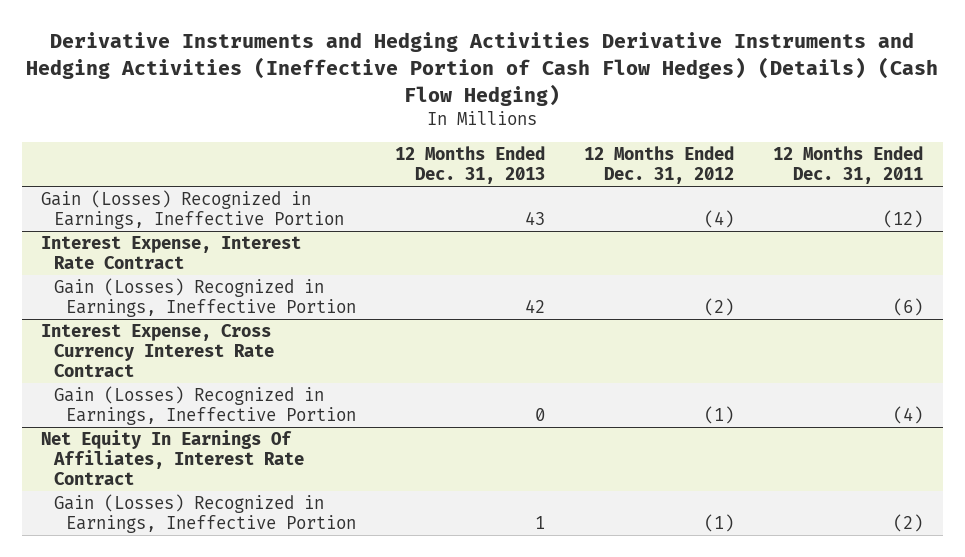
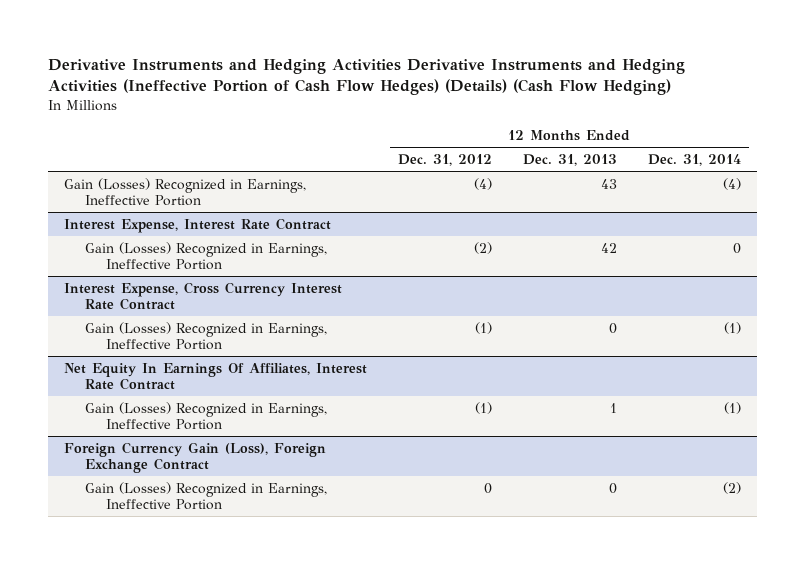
- | 12 Months Ended Dec. 31, 2013 | 12 Months Ended Dec. 31, 2012 | 12 Months Ended Dec. 31, 2011
+ | 12 Months Ended Dec. 31, 2012 | 12 Months Ended Dec. 31, 2013 | 12 Months Ended Dec. 31, 2014
+ Foreign Currency Gain (Loss), Foreign Exchange Contract
+ Gain (Losses) Recognized in Earnings, Ineffective Portion | 0 | 0 | (2)

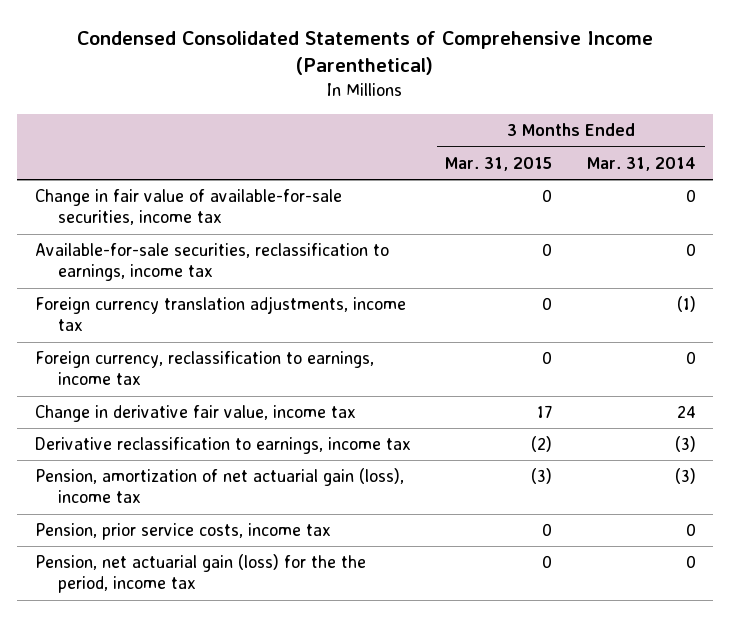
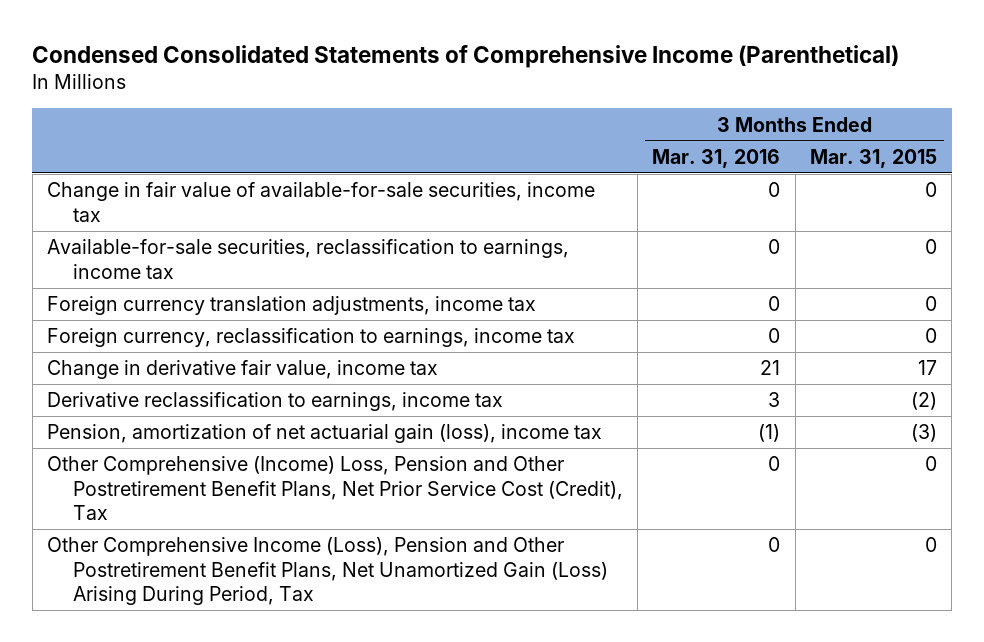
- | 3 Months Ended Mar. 31, 2015 | 3 Months Ended Mar. 31, 2014
+ | 3 Months Ended Mar. 31, 2016 | 3 Months Ended Mar. 31, 2015
- Pension, prior service costs, income tax | 0 | 0
- Pension, net actuarial gain (loss) for the the period, income tax | 0 | 0
+ Other Comprehensive (Income) Loss, Pension and Other Postretirement Benefit Plans, Net Prior Service Cost (Credit), Tax | 0 | 0
+ Other Comprehensive Income (Loss), Pension and Other Postretirement Benefit Plans, Net Unamortized Gain (Loss) Arising During Period, Tax | 0 | 0

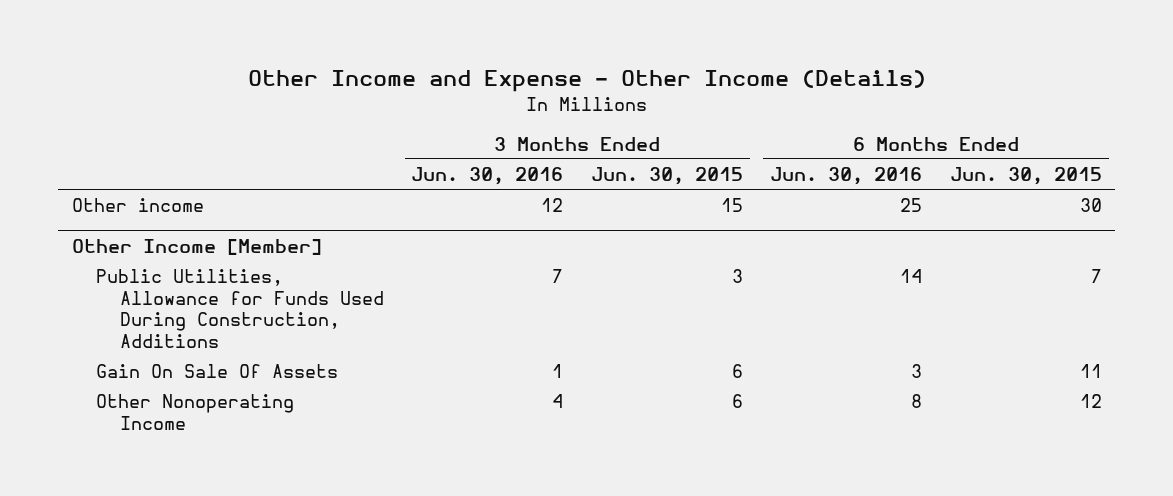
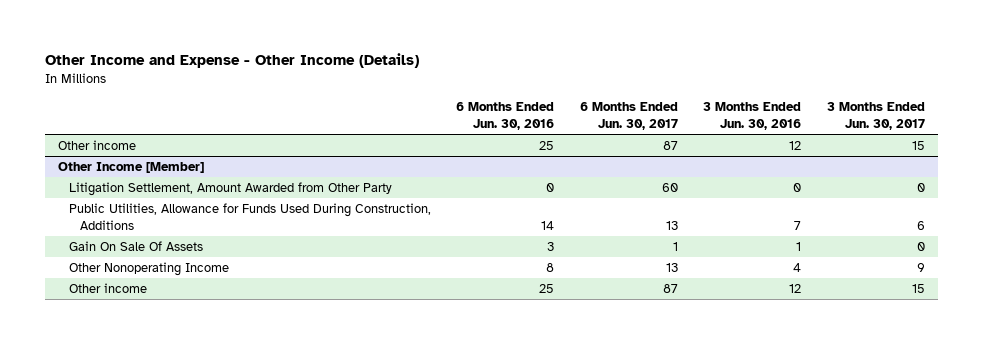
- | 3 Months Ended Jun. 30, 2016 | 3 Months Ended Jun. 30, 2015 | 6 Months Ended Jun. 30, 2016 | 6 Months Ended Jun. 30, 2015
+ | 6 Months Ended Jun. 30, 2016 | 6 Months Ended Jun. 30, 2017 | 3 Months Ended Jun. 30, 2016 | 3 Months Ended Jun. 30, 2017
@ Other Income [Member]
+ Litigation Settlement, Amount Awarded from Other Party | 0 | 60 | 0 | 0
+ Other income | 25 | 87 | 12 | 15

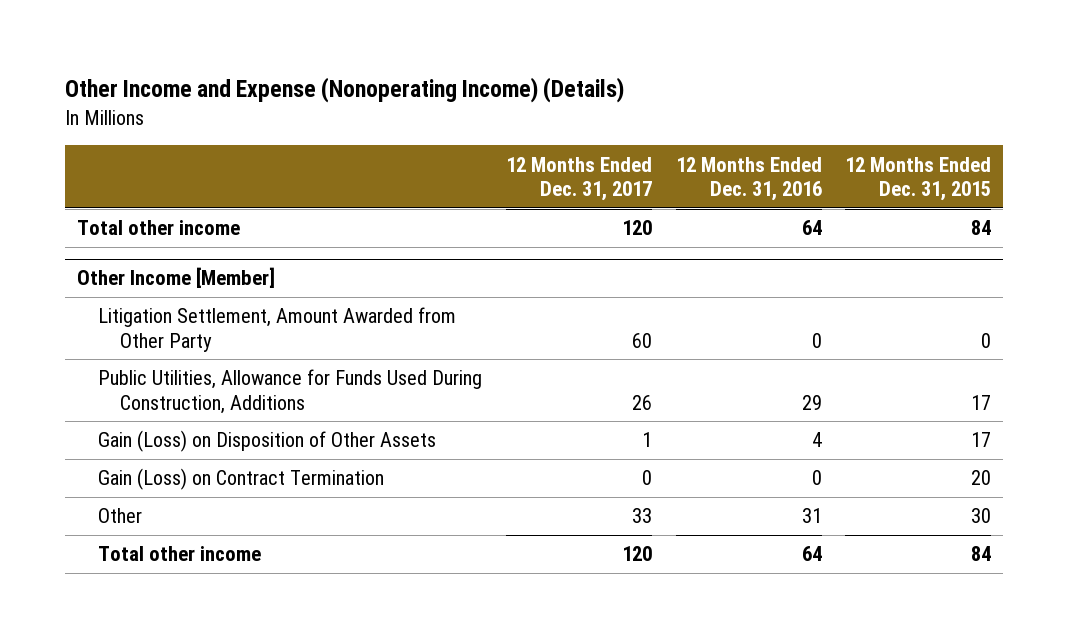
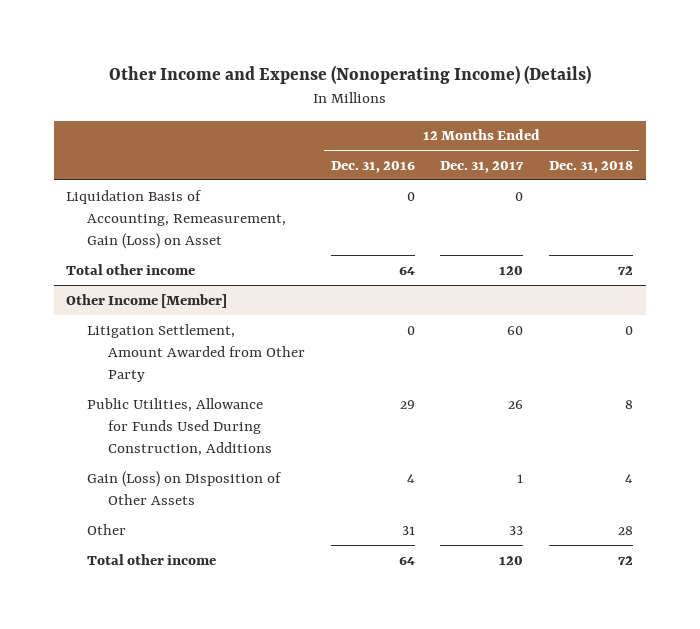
- | 12 Months Ended Dec. 31, 2017 | 12 Months Ended Dec. 31, 2016 | 12 Months Ended Dec. 31, 2015
+ | 12 Months Ended Dec. 31, 2016 | 12 Months Ended Dec. 31, 2017 | 12 Months Ended Dec. 31, 2018
+ Liquidation Basis of Accounting, Remeasurement, Gain (Loss) on Asset | 0 | 0 |
@ Other Income [Member]
- Gain (Loss) on Contract Termination | 0 | 0 | 20

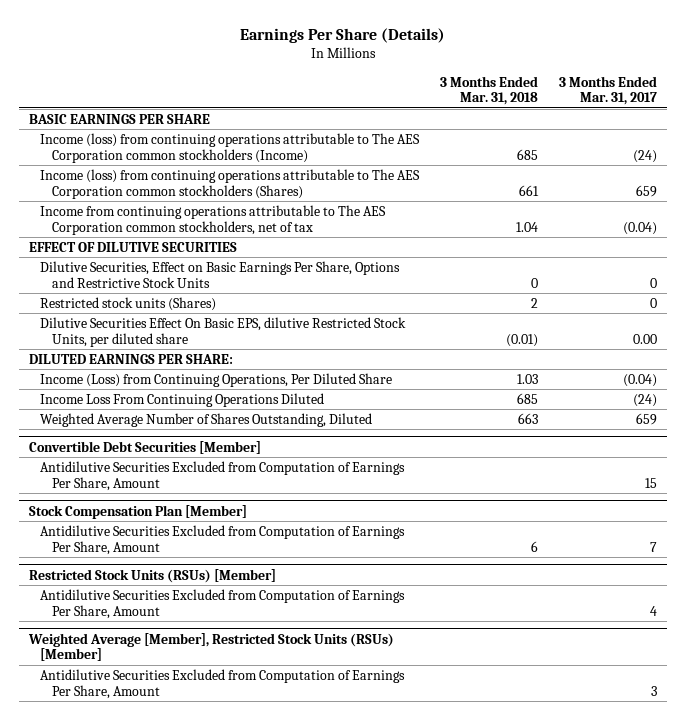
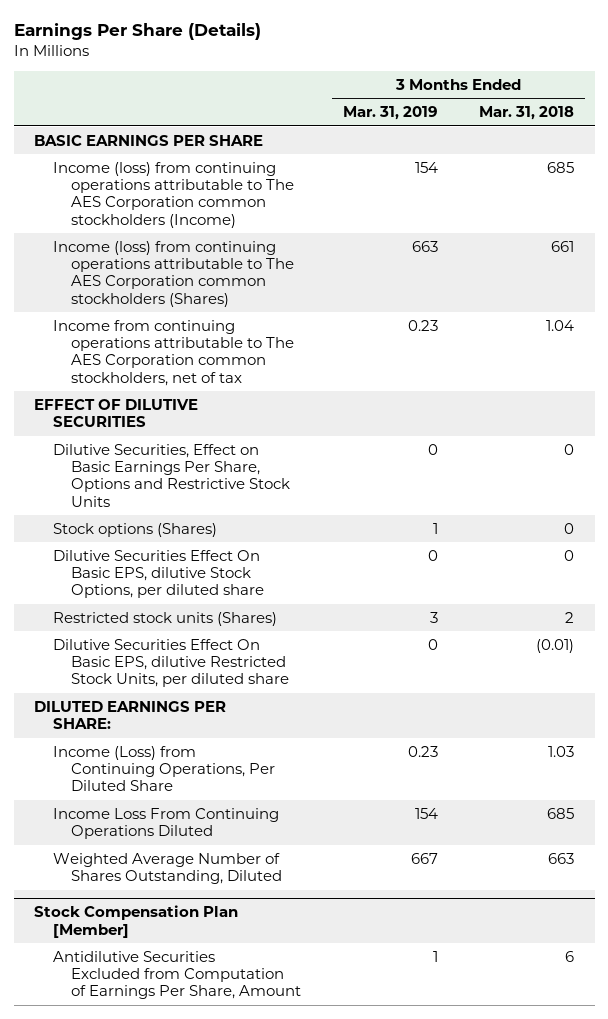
- | 3 Months Ended Mar. 31, 2018 | 3 Months Ended Mar. 31, 2017
+ | 3 Months Ended Mar. 31, 2019 | 3 Months Ended Mar. 31, 2018
+ Stock options (Shares) | 1 | 0
+ Dilutive Securities Effect On Basic EPS, dilutive Stock Options, per diluted share | 0 | 0
- Convertible Debt Securities [Member]
- Antidilutive Securities Excluded from Computation of Earnings Per Share, Amount | | 15
- Restricted Stock Units (RSUs) [Member]
- Antidilutive Securities Excluded from Computation of Earnings Per Share, Amount | | 4
- Weighted Average [Member], Restricted Stock Units (RSUs) [Member]
- Antidilutive Securities Excluded from Computation of Earnings Per Share, Amount | | 3

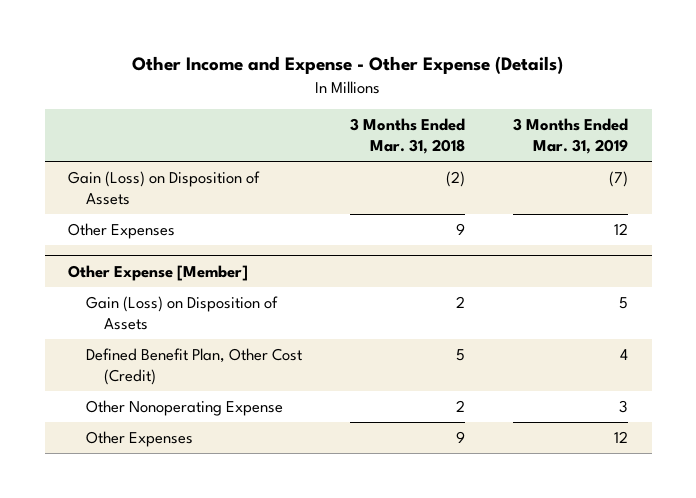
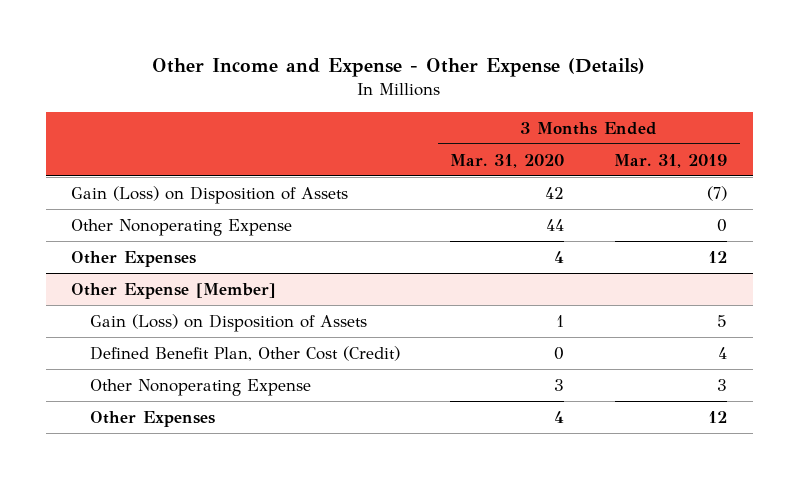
- | 3 Months Ended Mar. 31, 2018 | 3 Months Ended Mar. 31, 2019
+ | 3 Months Ended Mar. 31, 2020 | 3 Months Ended Mar. 31, 2019
+ Other Nonoperating Expense | 44 | 0

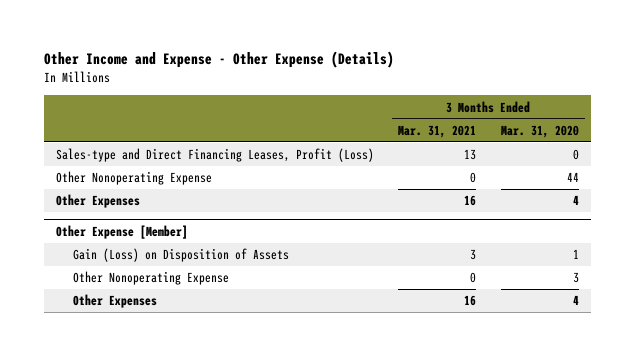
- | 3 Months Ended Mar. 31, 2020 | 3 Months Ended Mar. 31, 2019
+ | 3 Months Ended Mar. 31, 2021 | 3 Months Ended Mar. 31, 2020
- Gain (Loss) on Disposition of Assets | 42 | (7)
+ Sales-type and Direct Financing Leases, Profit (Loss) | 13 | 0
@ Other Expense [Member]
- Defined Benefit Plan, Other Cost (Credit) | 0 | 4

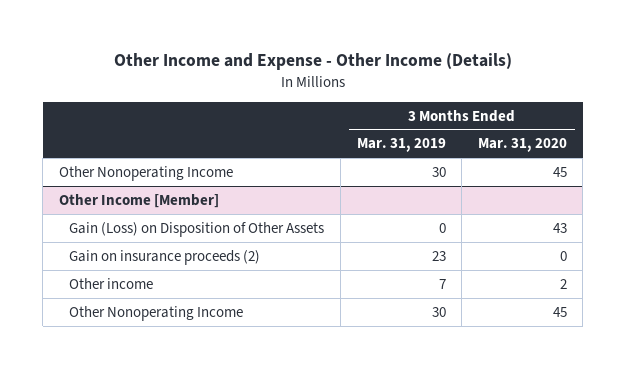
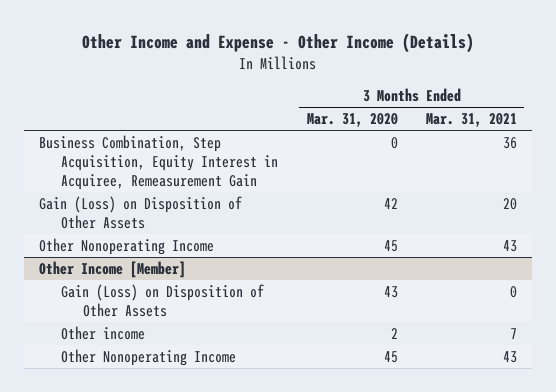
- | 3 Months Ended Mar. 31, 2019 | 3 Months Ended Mar. 31, 2020
+ | 3 Months Ended Mar. 31, 2020 | 3 Months Ended Mar. 31, 2021
+ Business Combination, Step Acquisition, Equity Interest in Acquiree, Remeasurement Gain | 0 | 36
+ Gain (Loss) on Disposition of Other Assets | 42 | 20
@ Other Income [Member]
- Gain on insurance proceeds (2) | 23 | 0

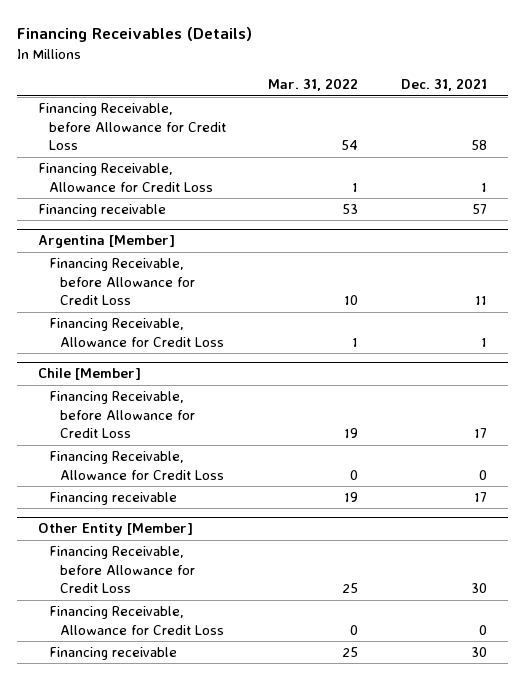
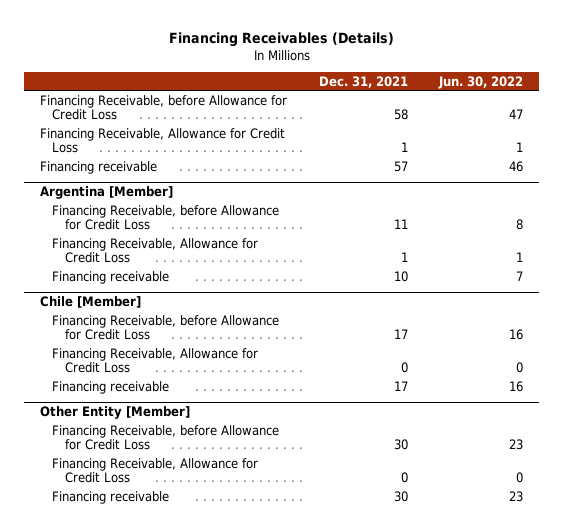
- | Mar. 31, 2022 | Dec. 31, 2021
+ | Dec. 31, 2021 | Jun. 30, 2022
@ Argentina [Member]
+ Financing receivable | 10 | 7

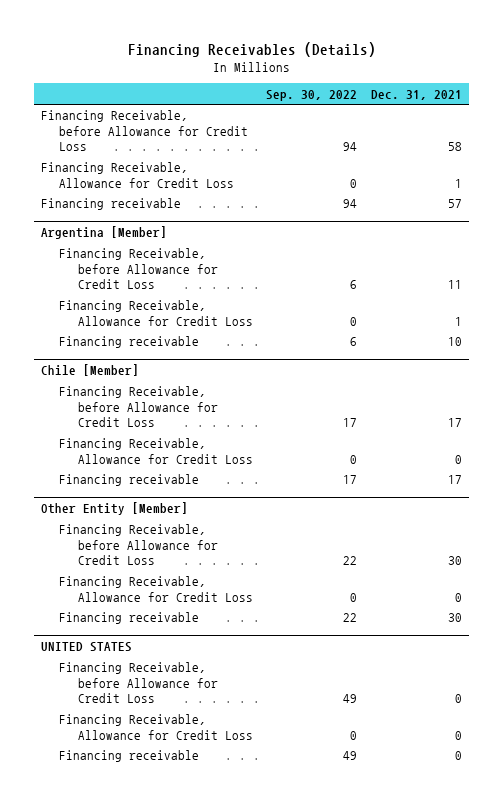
- | Dec. 31, 2021 | Jun. 30, 2022
+ | Sep. 30, 2022 | Dec. 31, 2021
+ UNITED STATES
+ Financing Receivable, before Allowance for Credit Loss | 49 | 0
+ Financing Receivable, Allowance for Credit Loss | 0 | 0
+ Financing receivable | 49 | 0

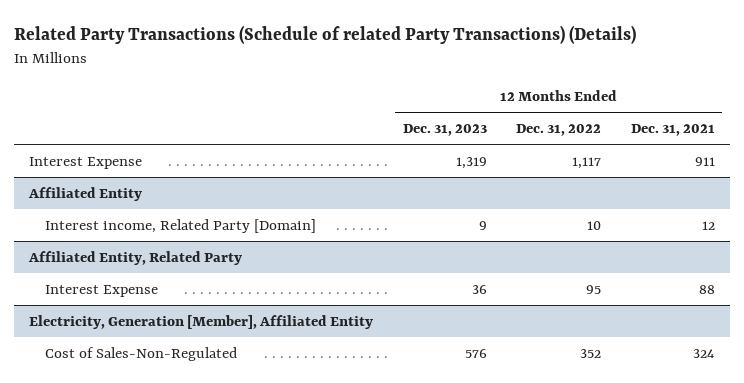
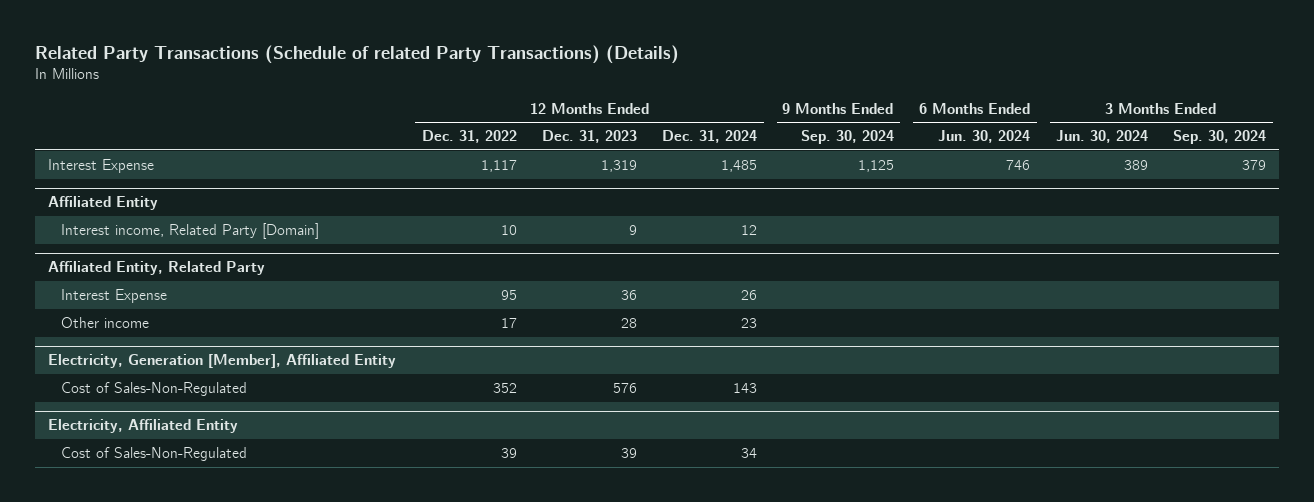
- | 12 Months Ended Dec. 31, 2023 | 12 Months Ended Dec. 31, 2022 | 12 Months Ended Dec. 31, 2021
+ | 12 Months Ended Dec. 31, 2022 | 12 Months Ended Dec. 31, 2023 | 12 Months Ended Dec. 31, 2024 | 9 Months Ended Sep. 30, 2024 | 6 Months Ended Jun. 30, 2024 | 3 Months Ended Jun. 30, 2024 | 3 Months Ended Sep. 30, 2024
@ Affiliated Entity, Related Party
+ Other income | 17 | 28 | 23 | | | |
+ Electricity, Affiliated Entity
+ Cost of Sales-Non-Regulated | 39 | 39 | 34 | | | |

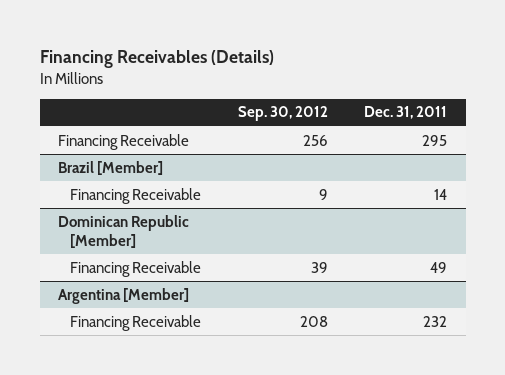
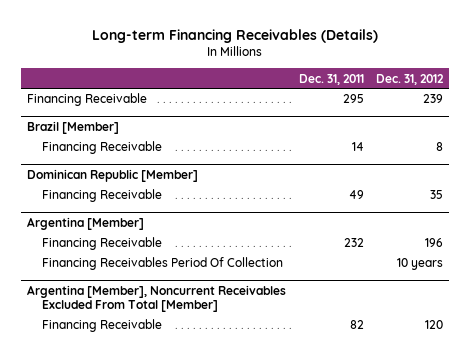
- Financing Receivables (Details)
+ Long-term Financing Receivables (Details)
- | Sep. 30, 2012 | Dec. 31, 2011
+ | Dec. 31, 2011 | Dec. 31, 2012
@ Argentina [Member]
+ Financing Receivables Period Of Collection | | 10 years
+ Argentina [Member], Noncurrent Receivables Excluded From Total [Member]
+ Financing Receivable | 82 | 120

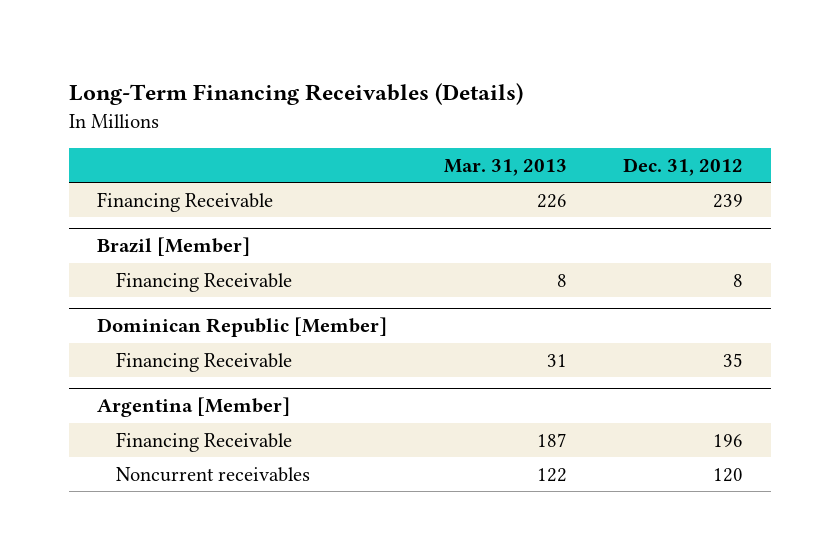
- Long-term Financing Receivables (Details)
+ Long-Term Financing Receivables (Details)
- | Dec. 31, 2011 | Dec. 31, 2012
+ | Mar. 31, 2013 | Dec. 31, 2012
@ Argentina [Member]
- Financing Receivables Period Of Collection | | 10 years
- Argentina [Member], Noncurrent Receivables Excluded From Total [Member]
- Financing Receivable | 82 | 120
@ Argentina [Member]
+ Noncurrent receivables | 122 | 120

